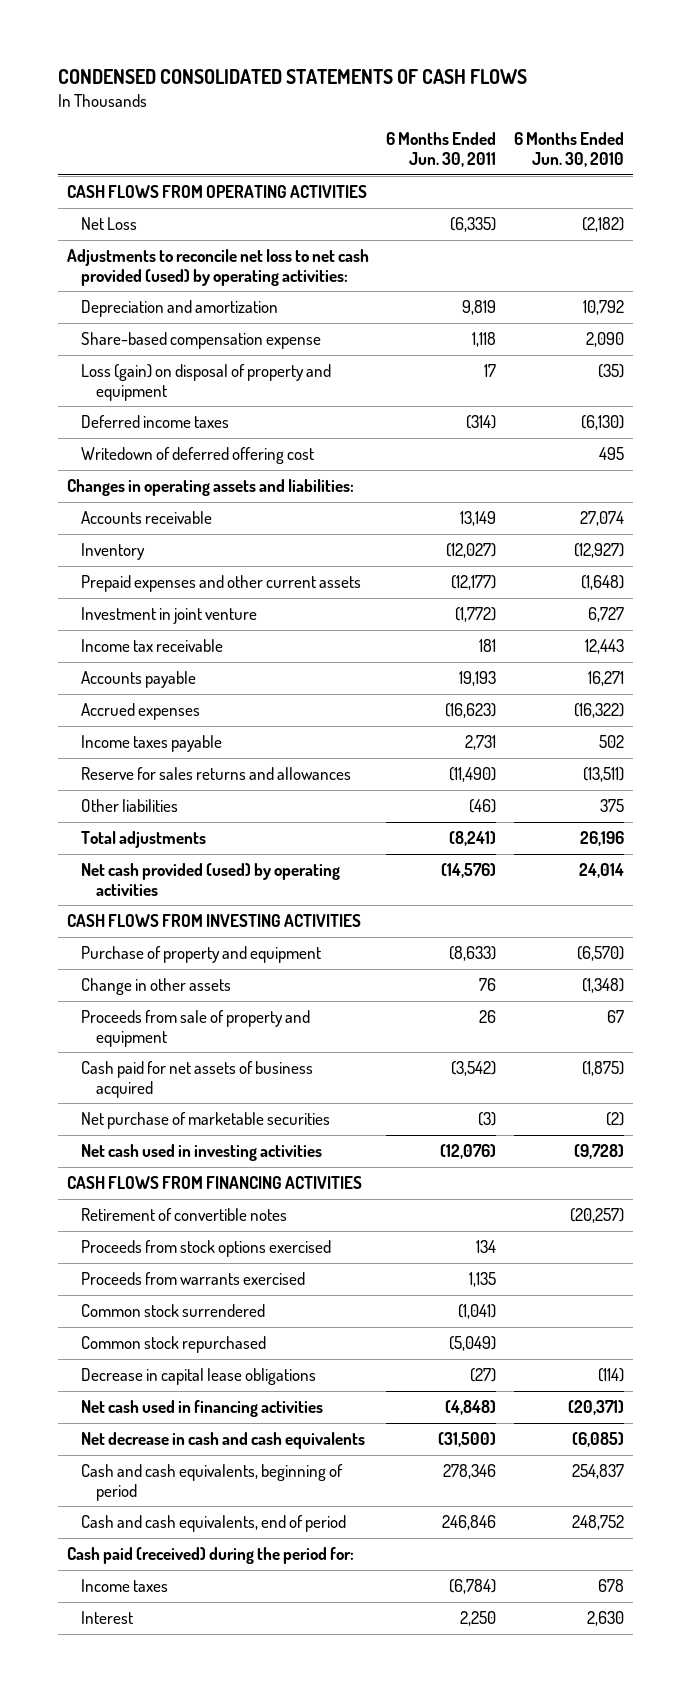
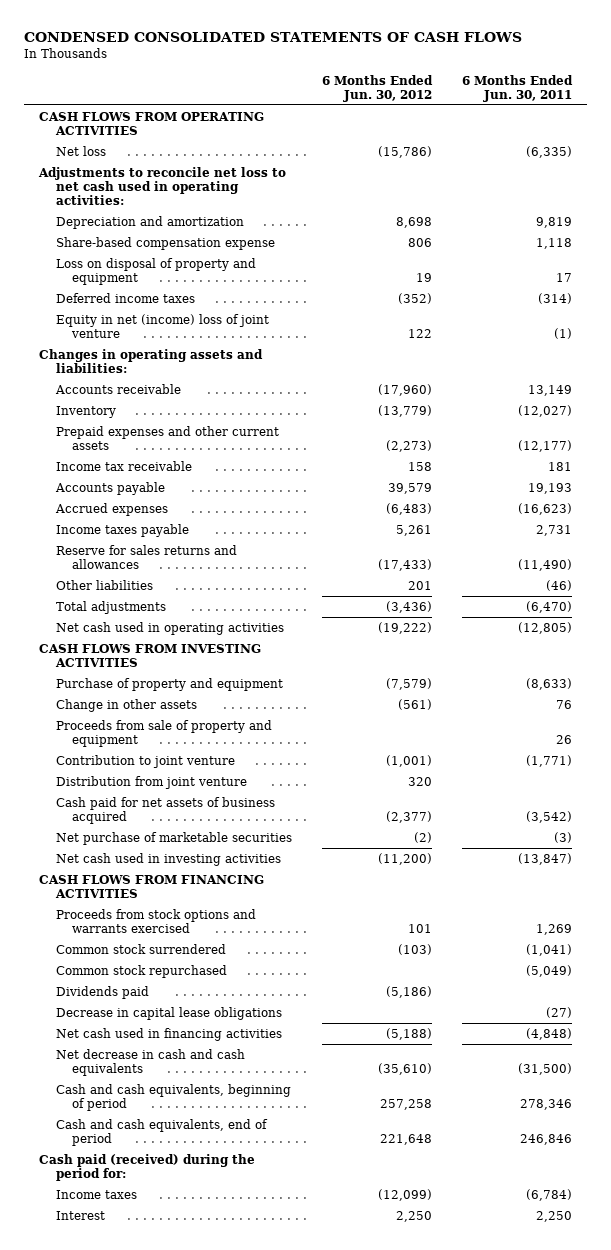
- | 6 Months Ended Jun. 30, 2011 | 6 Months Ended Jun. 30, 2010
+ | 6 Months Ended Jun. 30, 2012 | 6 Months Ended Jun. 30, 2011
- Net Loss | (6,335) | (2,182)
- Adjustments to reconcile net loss to net cash provided (used) by operating activities:
+ Net loss | (15,786) | (6,335)
+ Adjustments to reconcile net loss to net cash used in operating activities:
- Loss (gain) on disposal of property and equipment | 17 | (35)
+ Loss on disposal of property and equipment | 19 | 17
- Writedown of deferred offering cost | | 495
+ Equity in net (income) loss of joint venture | 122 | (1)
- Investment in joint venture | (1,772) | 6,727
- Total adjustments | (8,241) | 26,196
- Net cash provided (used) by operating activities | (14,576) | 24,014
+ Total adjustments | (3,436) | (6,470)
+ Net cash used in operating activities | (19,222) | (12,805)
+ Contribution to joint venture | (1,001) | (1,771)
+ Distribution from joint venture | 320 |
- Net cash used in investing activities | (12,076) | (9,728)
+ Net cash used in investing activities | (11,200) | (13,847)
- Retirement of convertible notes | | (20,257)
- Proceeds from stock options exercised | 134 |
- Proceeds from warrants exercised | 1,135 |
+ Proceeds from stock options and warrants exercised | 101 | 1,269
+ Dividends paid | (5,186) |

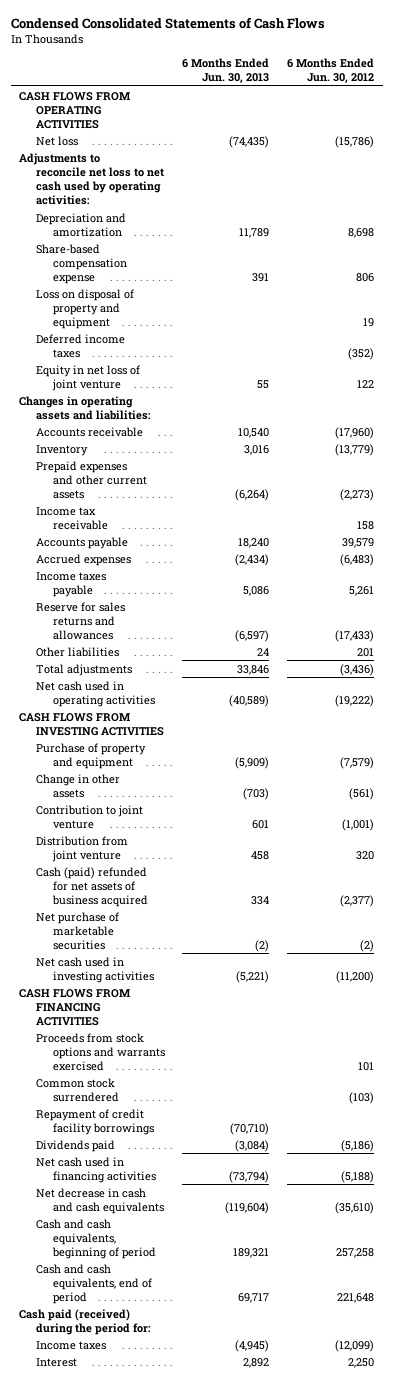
- CONDENSED CONSOLIDATED STATEMENTS OF CASH FLOWS
+ Condensed Consolidated Statements of Cash Flows
- | 6 Months Ended Jun. 30, 2012 | 6 Months Ended Jun. 30, 2011
+ | 6 Months Ended Jun. 30, 2013 | 6 Months Ended Jun. 30, 2012
- Adjustments to reconcile net loss to net cash used in operating activities:
+ Adjustments to reconcile net loss to net cash used by operating activities:
- Equity in net (income) loss of joint venture | 122 | (1)
+ Equity in net loss of joint venture | 55 | 122
- Proceeds from sale of property and equipment | | 26
- Cash paid for net assets of business acquired | (2,377) | (3,542)
+ Cash (paid) refunded for net assets of business acquired | 334 | (2,377)
- Common stock repurchased | | (5,049)
+ Repayment of credit facility borrowings | (70,710) |
- Decrease in capital lease obligations | | (27)

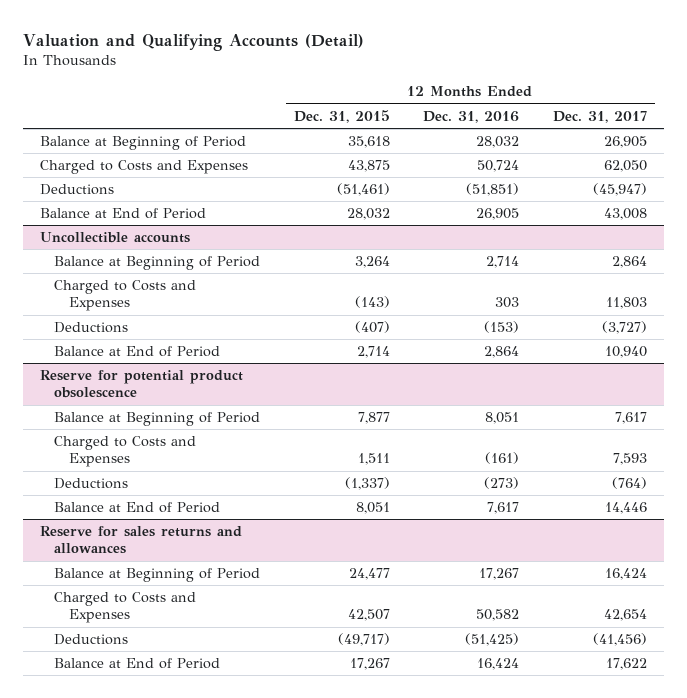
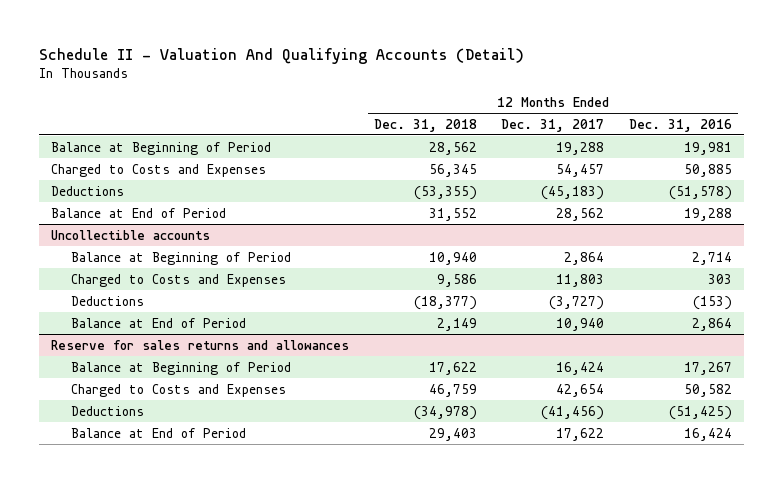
- Valuation and Qualifying Accounts (Detail)
+ Schedule II - Valuation And Qualifying Accounts (Detail)
- | 12 Months Ended Dec. 31, 2015 | 12 Months Ended Dec. 31, 2016 | 12 Months Ended Dec. 31, 2017
+ | 12 Months Ended Dec. 31, 2018 | 12 Months Ended Dec. 31, 2017 | 12 Months Ended Dec. 31, 2016
- Balance at Beginning of Period | 35,618 | 28,032 | 26,905
- Charged to Costs and Expenses | 43,875 | 50,724 | 62,050
- Deductions | (51,461) | (51,851) | (45,947)
- Balance at End of Period | 28,032 | 26,905 | 43,008
+ Balance at Beginning of Period | 28,562 | 19,288 | 19,981
+ Charged to Costs and Expenses | 56,345 | 54,457 | 50,885
+ Deductions | (53,355) | (45,183) | (51,578)
+ Balance at End of Period | 31,552 | 28,562 | 19,288
- Reserve for potential product obsolescence
- Balance at Beginning of Period | 7,877 | 8,051 | 7,617
- Charged to Costs and Expenses | 1,511 | (161) | 7,593
- Deductions | (1,337) | (273) | (764)
- Balance at End of Period | 8,051 | 7,617 | 14,446

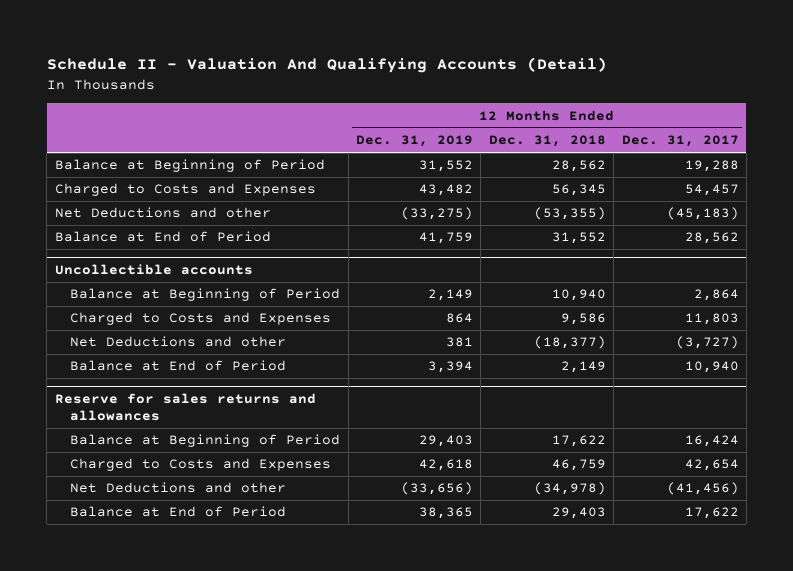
- | 12 Months Ended Dec. 31, 2018 | 12 Months Ended Dec. 31, 2017 | 12 Months Ended Dec. 31, 2016
+ | 12 Months Ended Dec. 31, 2019 | 12 Months Ended Dec. 31, 2018 | 12 Months Ended Dec. 31, 2017
- Deductions | (53,355) | (45,183) | (51,578)
+ Net Deductions and other | (33,275) | (53,355) | (45,183)
@ Uncollectible accounts
- Deductions | (18,377) | (3,727) | (153)
+ Net Deductions and other | 381 | (18,377) | (3,727)
@ Reserve for sales returns and allowances
- Deductions | (34,978) | (41,456) | (51,425)
+ Net Deductions and other | (33,656) | (34,978) | (41,456)

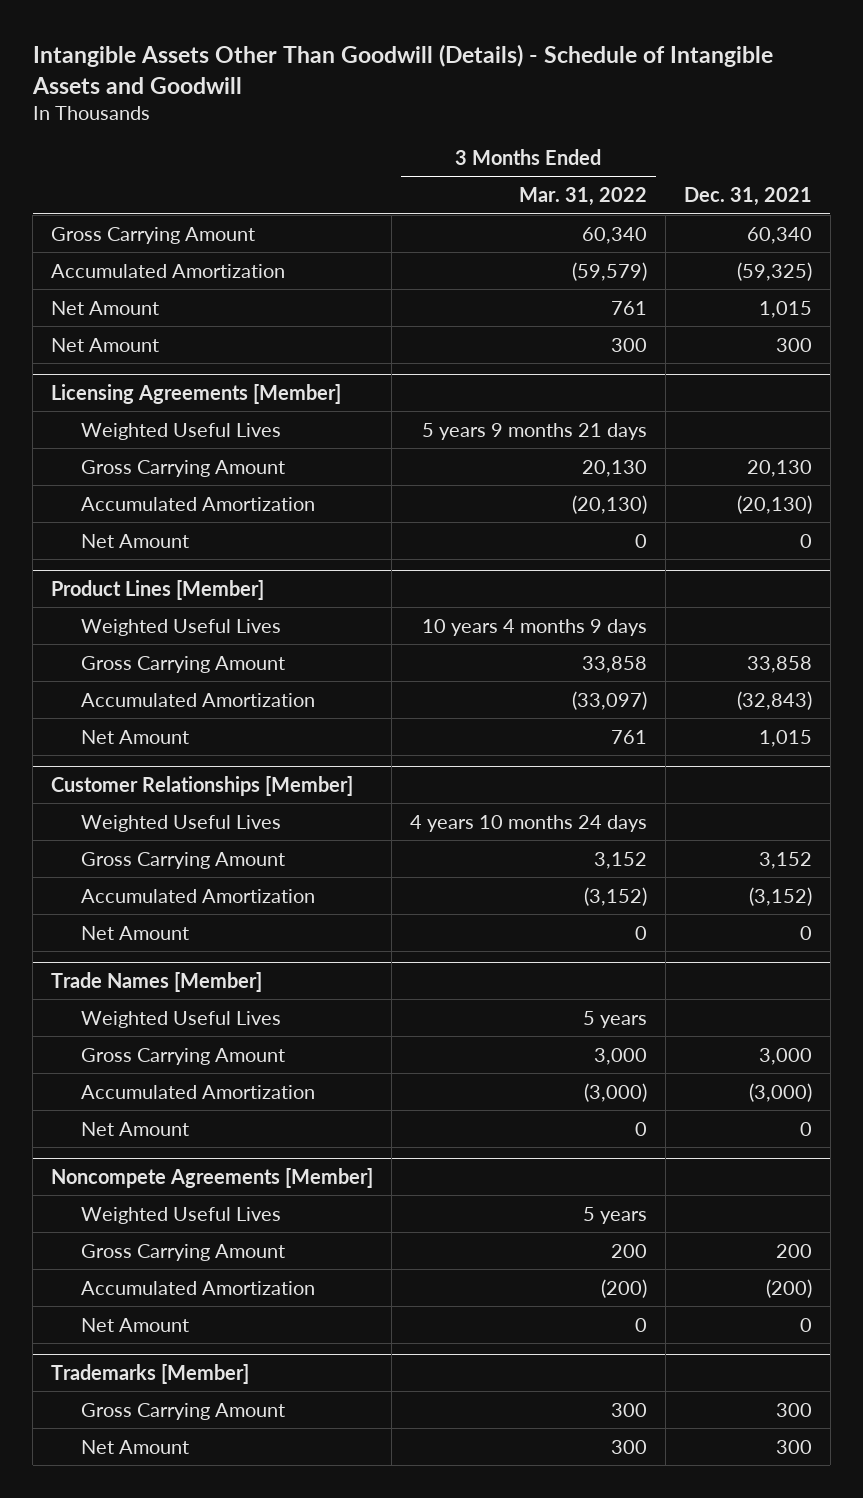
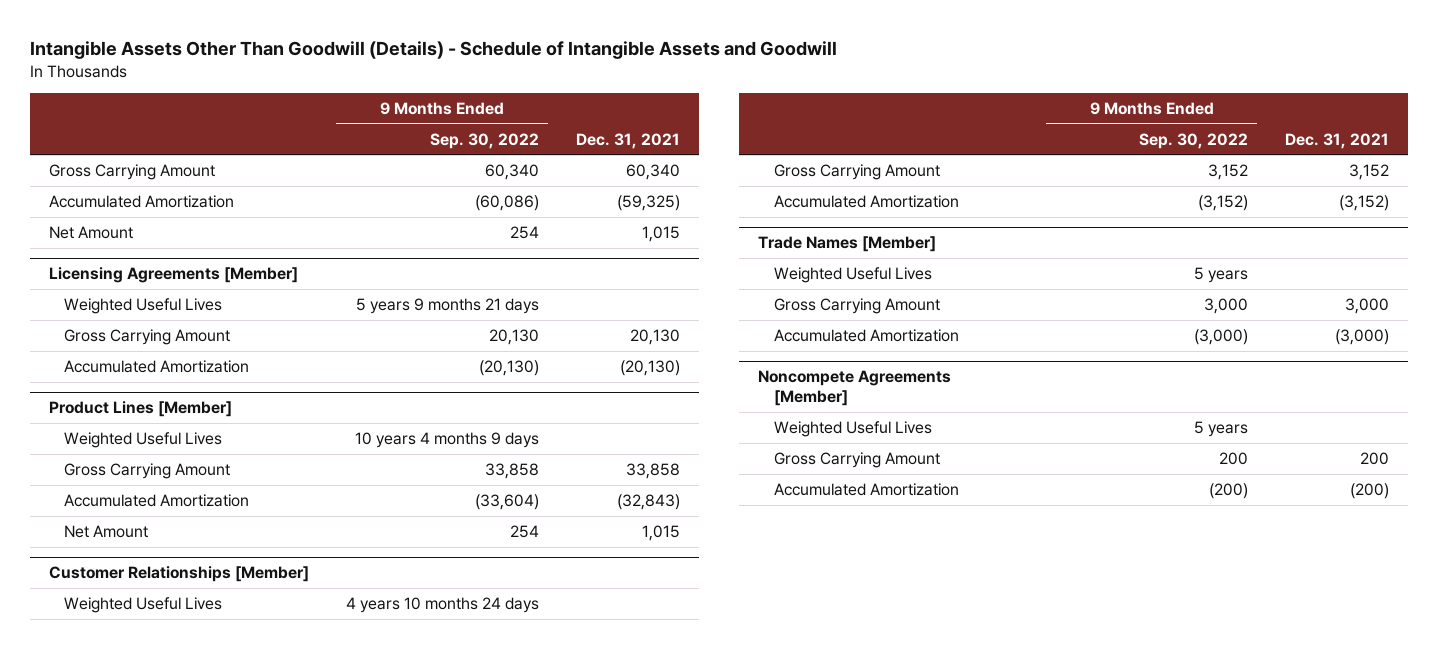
- | 3 Months Ended Mar. 31, 2022 | Dec. 31, 2021
+ | 9 Months Ended Sep. 30, 2022 | Dec. 31, 2021
- Net Amount | 300 | 300
@ Licensing Agreements [Member]
- Net Amount | 0 | 0
@ Customer Relationships [Member]
- Net Amount | 0 | 0
@ Trade Names [Member]
- Net Amount | 0 | 0
@ Noncompete Agreements [Member]
- Net Amount | 0 | 0
- Trademarks [Member]
- Gross Carrying Amount | 300 | 300
- Net Amount | 300 | 300

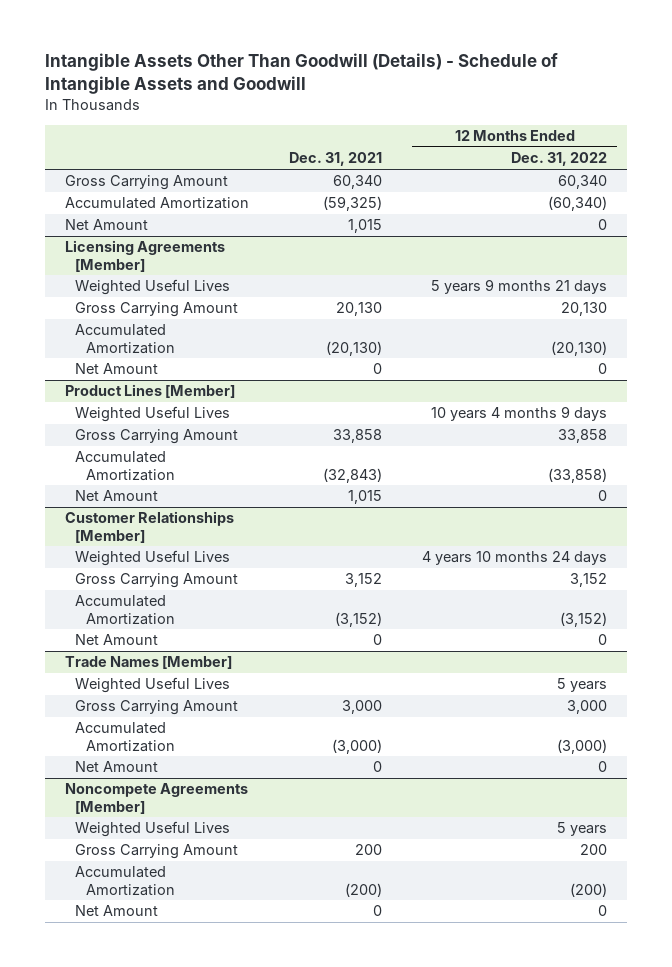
- | 9 Months Ended Sep. 30, 2022 | Dec. 31, 2021
+ | Dec. 31, 2021 | 12 Months Ended Dec. 31, 2022
@ Licensing Agreements [Member]
+ Net Amount | 0 | 0
@ Customer Relationships [Member]
+ Net Amount | 0 | 0
@ Trade Names [Member]
+ Net Amount | 0 | 0
@ Noncompete Agreements [Member]
+ Net Amount | 0 | 0

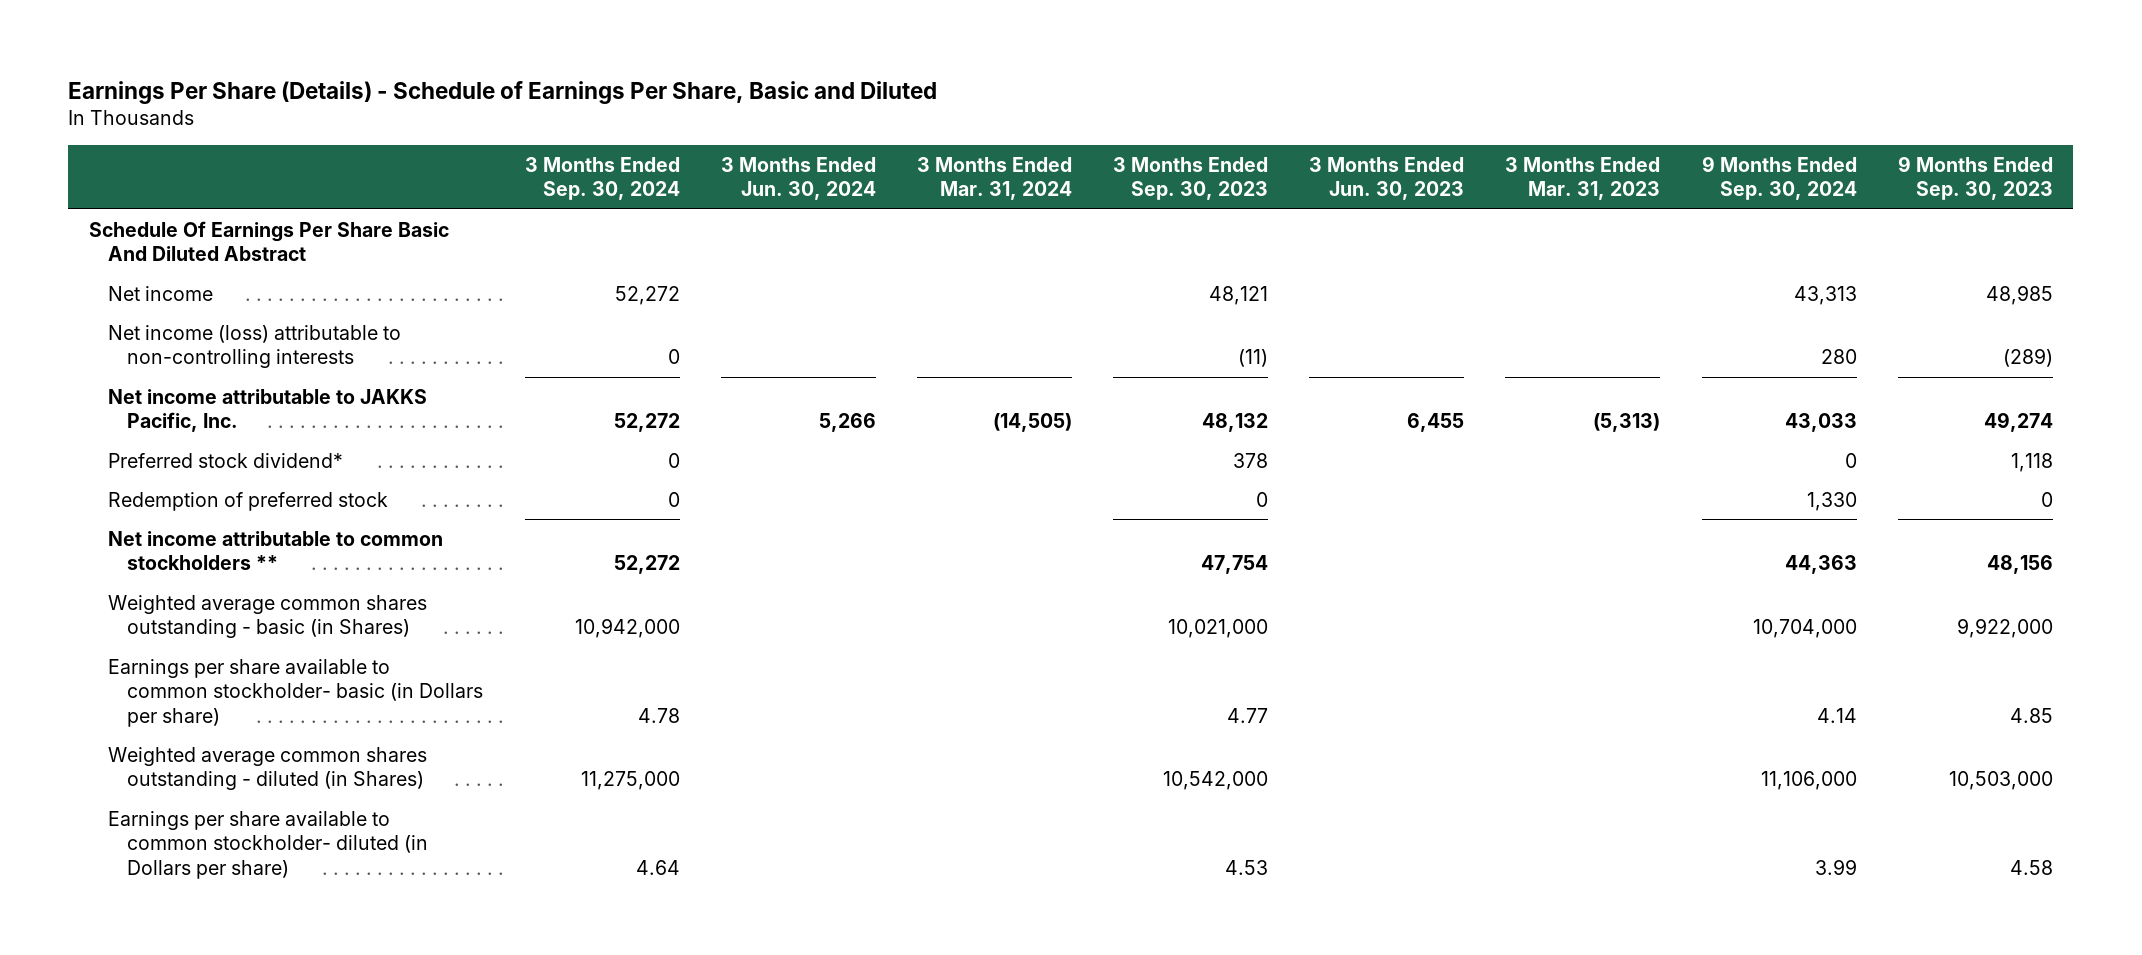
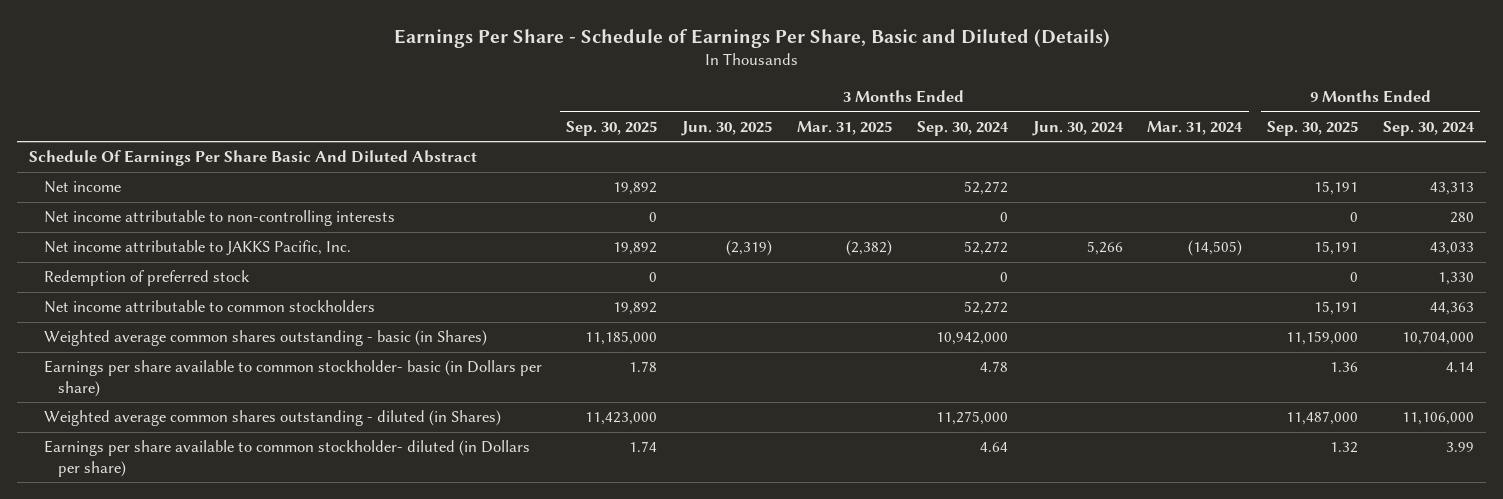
- Earnings Per Share (Details) - Schedule of Earnings Per Share, Basic and Diluted
+ Earnings Per Share - Schedule of Earnings Per Share, Basic and Diluted (Details)
- | 3 Months Ended Sep. 30, 2024 | 3 Months Ended Jun. 30, 2024 | 3 Months Ended Mar. 31, 2024 | 3 Months Ended Sep. 30, 2023 | 3 Months Ended Jun. 30, 2023 | 3 Months Ended Mar. 31, 2023 | 9 Months Ended Sep. 30, 2024 | 9 Months Ended Sep. 30, 2023
+ | 3 Months Ended Sep. 30, 2025 | 3 Months Ended Jun. 30, 2025 | 3 Months Ended Mar. 31, 2025 | 3 Months Ended Sep. 30, 2024 | 3 Months Ended Jun. 30, 2024 | 3 Months Ended Mar. 31, 2024 | 9 Months Ended Sep. 30, 2025 | 9 Months Ended Sep. 30, 2024
- Net income (loss) attributable to non-controlling interests | 0 | | | (11) | | | 280 | (289)
+ Net income attributable to non-controlling interests | 0 | | | 0 | | | 0 | 280
- Preferred stock dividend* | 0 | | | 378 | | | 0 | 1,118
- Net income attributable to common stockholders ** | 52,272 | | | 47,754 | | | 44,363 | 48,156
+ Net income attributable to common stockholders | 19,892 | | | 52,272 | | | 15,191 | 44,363

